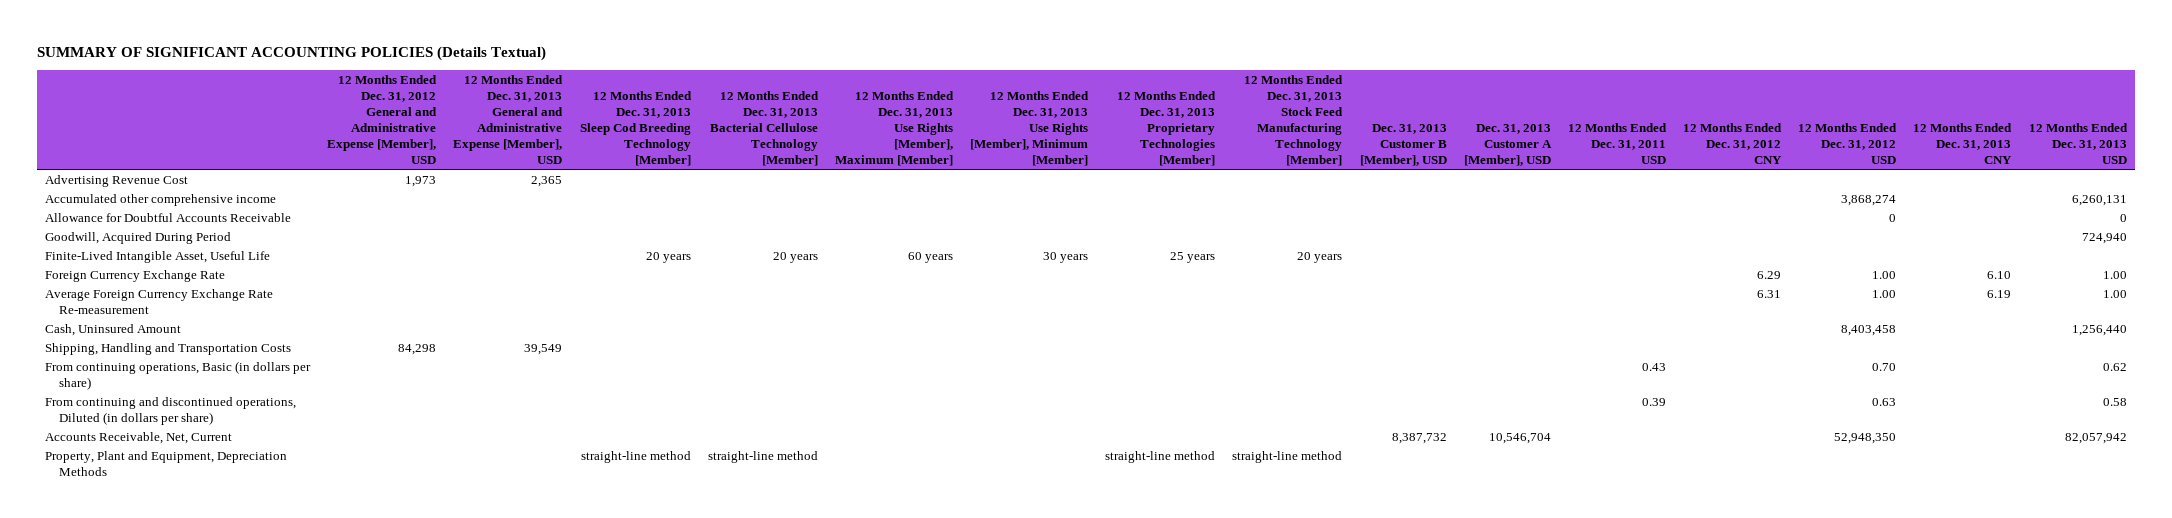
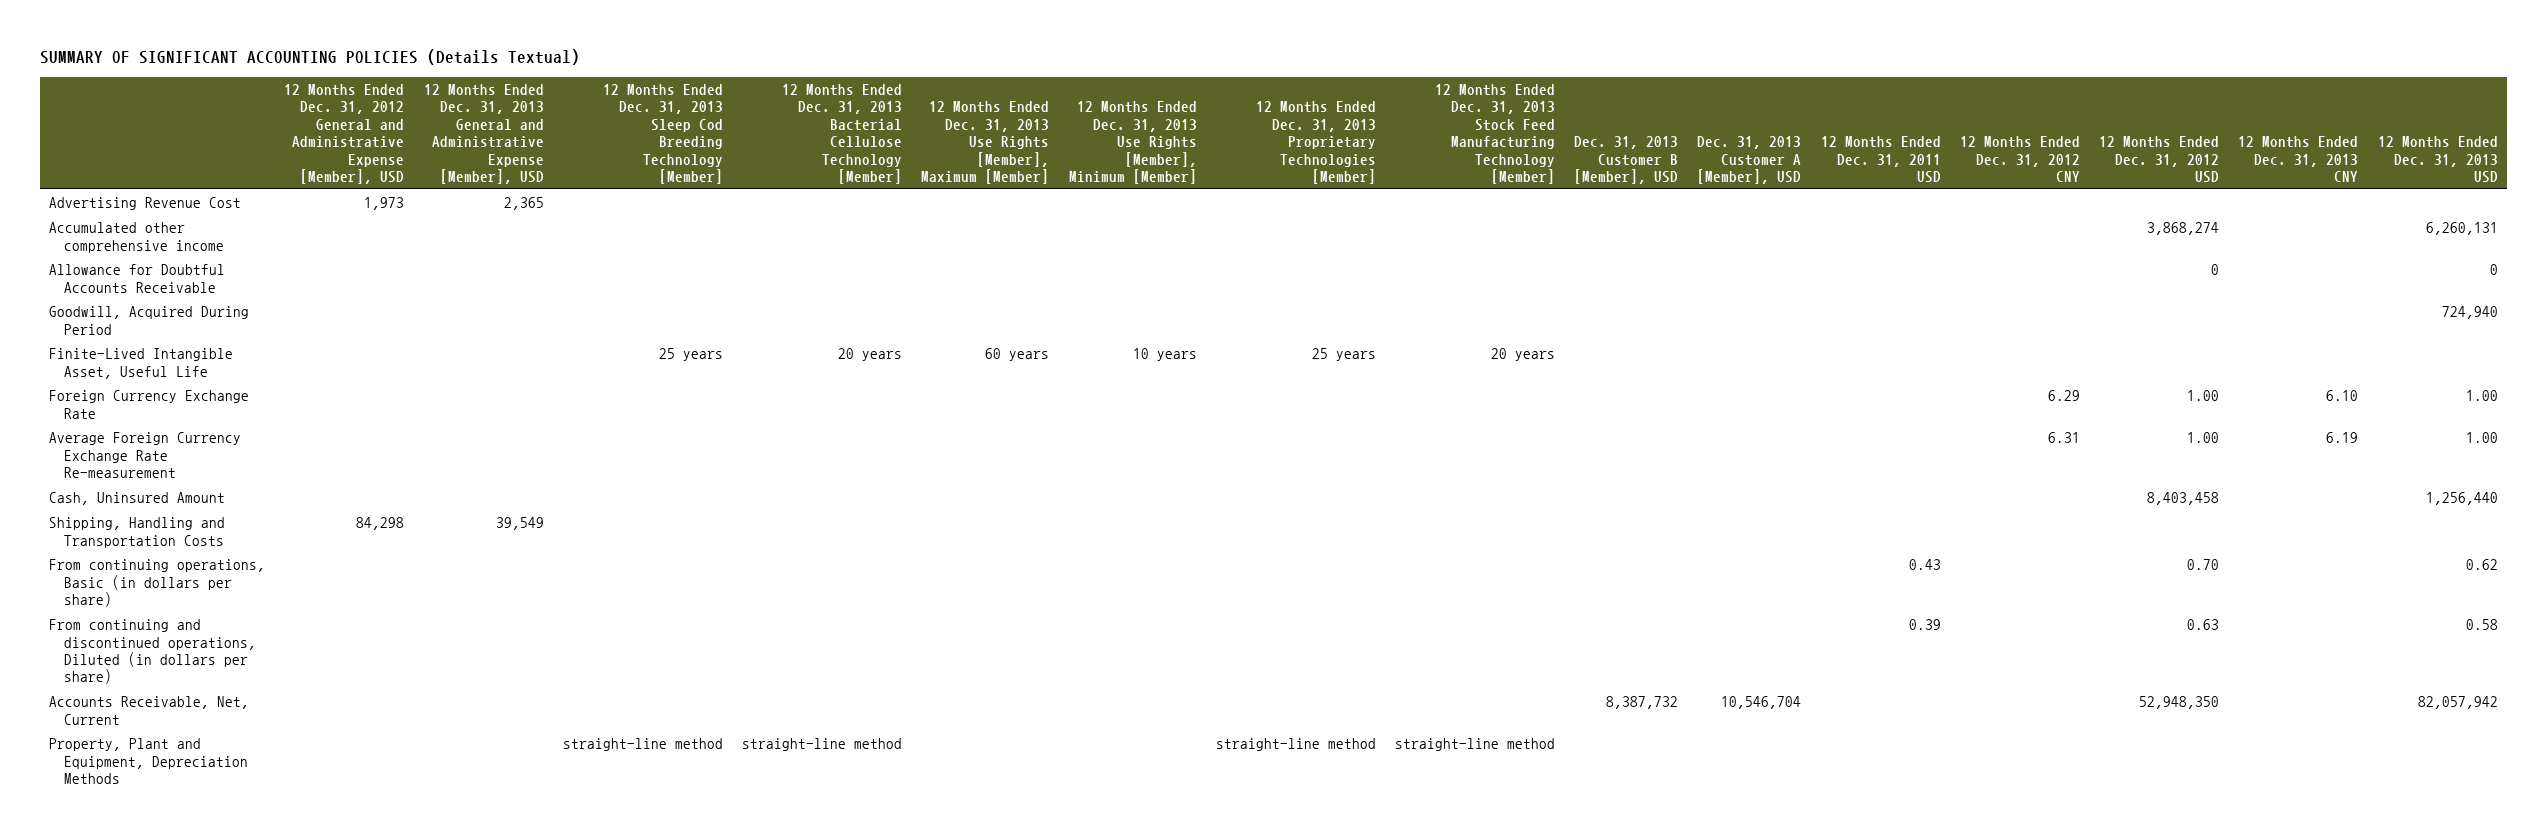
- Finite-Lived Intangible Asset, Useful Life | | | 20 years | 20 years | 60 years | 30 years | 25 years | 20 years | | | | | | |
+ Finite-Lived Intangible Asset, Useful Life | | | 25 years | 20 years | 60 years | 10 years | 25 years | 20 years | | | | | | |

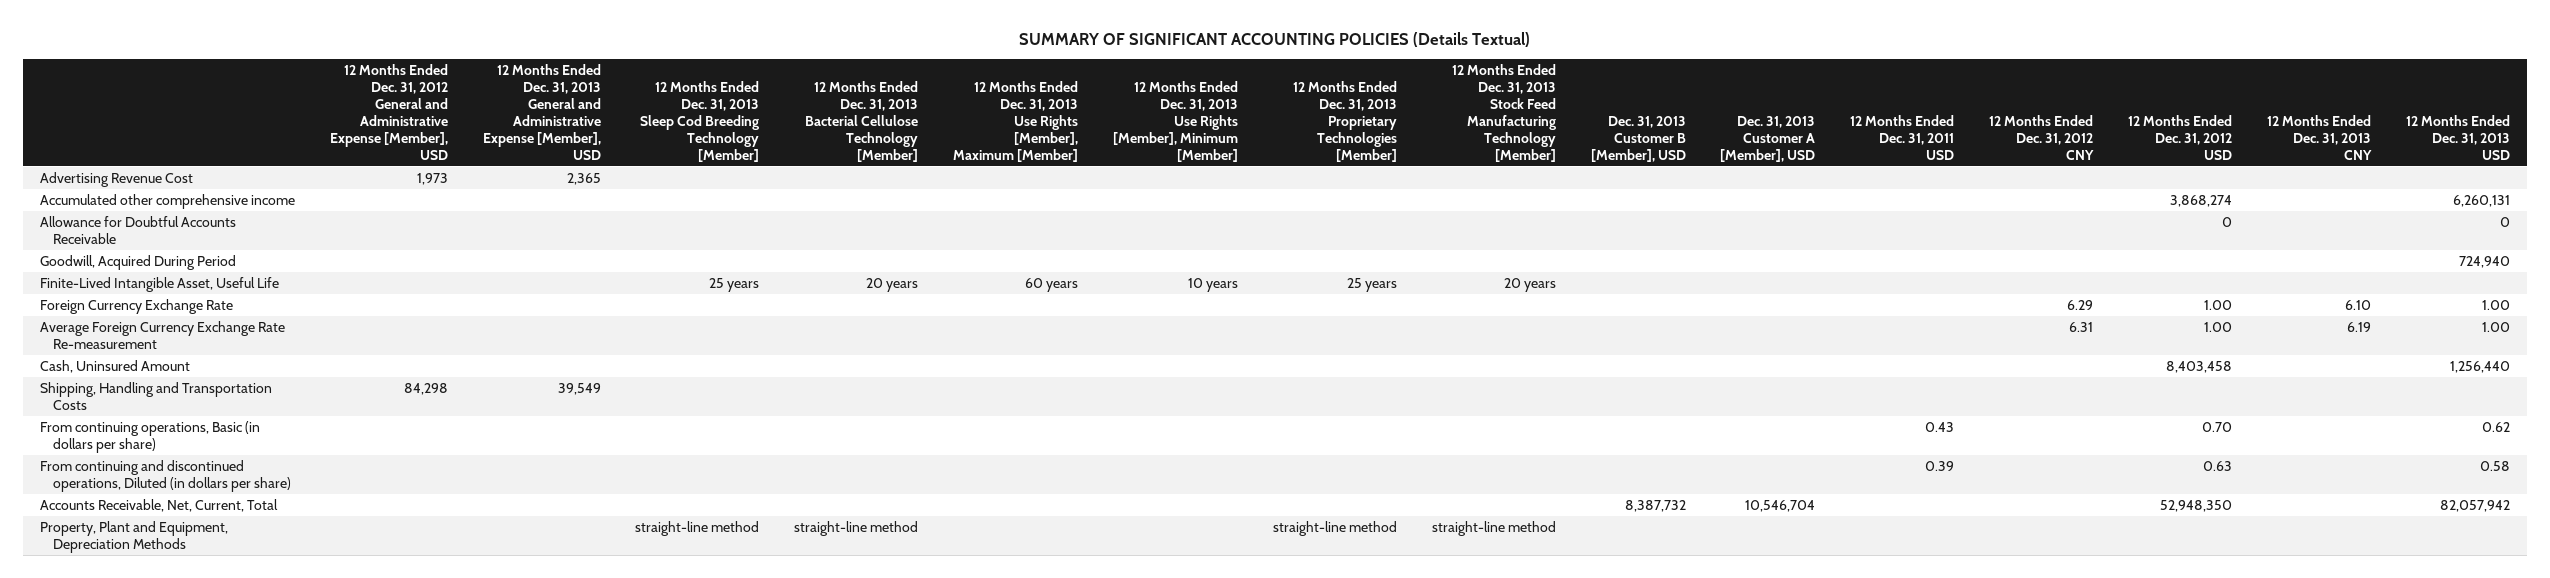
- Accounts Receivable, Net, Current | | | | | | | | | 8,387,732 | 10,546,704 | | | 52,948,350 | | 82,057,942
+ Accounts Receivable, Net, Current, Total | | | | | | | | | 8,387,732 | 10,546,704 | | | 52,948,350 | | 82,057,942

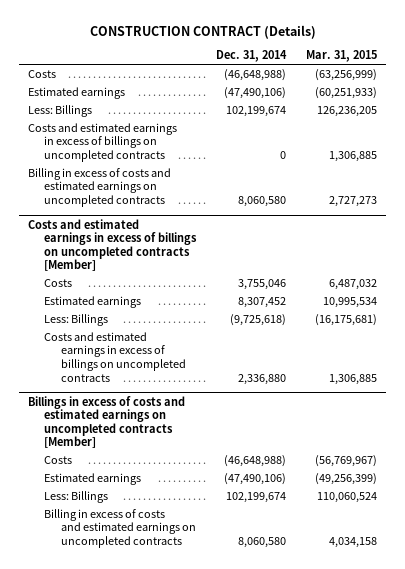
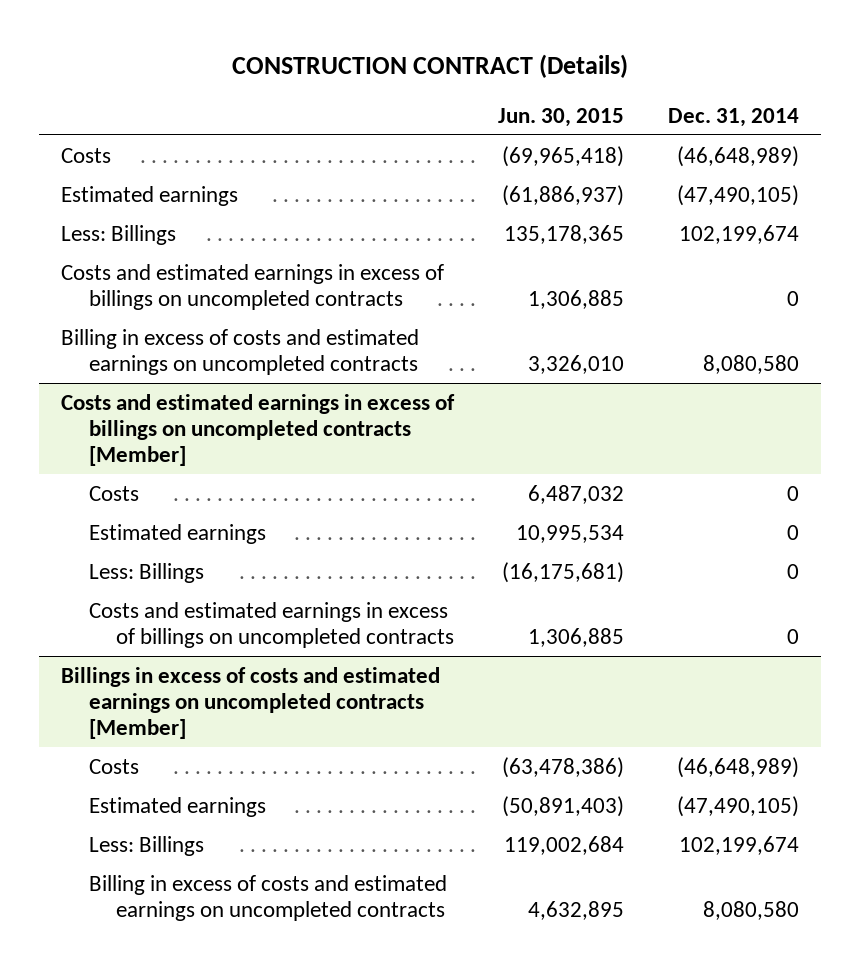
- | Dec. 31, 2014 | Mar. 31, 2015
+ | Jun. 30, 2015 | Dec. 31, 2014
- Costs | (46,648,988) | (63,256,999)
- Estimated earnings | (47,490,106) | (60,251,933)
+ Costs | (69,965,418) | (46,648,989)
+ Estimated earnings | (61,886,937) | (47,490,105)
- Billing in excess of costs and estimated earnings on uncompleted contracts | 8,060,580 | 2,727,273
+ Billing in excess of costs and estimated earnings on uncompleted contracts | 3,326,010 | 8,080,580
@ Costs and estimated earnings in excess of billings on uncompleted contracts [Member]
- Costs | 3,755,046 | 6,487,032
- Estimated earnings | 8,307,452 | 10,995,534
- Less: Billings | (9,725,618) | (16,175,681)
- Costs and estimated earnings in excess of billings on uncompleted contracts | 2,336,880 | 1,306,885
+ Costs | 6,487,032 | 0
+ Estimated earnings | 10,995,534 | 0
+ Less: Billings | (16,175,681) | 0
+ Costs and estimated earnings in excess of billings on uncompleted contracts | 1,306,885 | 0
@ Billings in excess of costs and estimated earnings on uncompleted contracts [Member]
- Costs | (46,648,988) | (56,769,967)
- Estimated earnings | (47,490,106) | (49,256,399)
+ Costs | (63,478,386) | (46,648,989)
+ Estimated earnings | (50,891,403) | (47,490,105)
- Billing in excess of costs and estimated earnings on uncompleted contracts | 8,060,580 | 4,034,158
+ Billing in excess of costs and estimated earnings on uncompleted contracts | 4,632,895 | 8,080,580

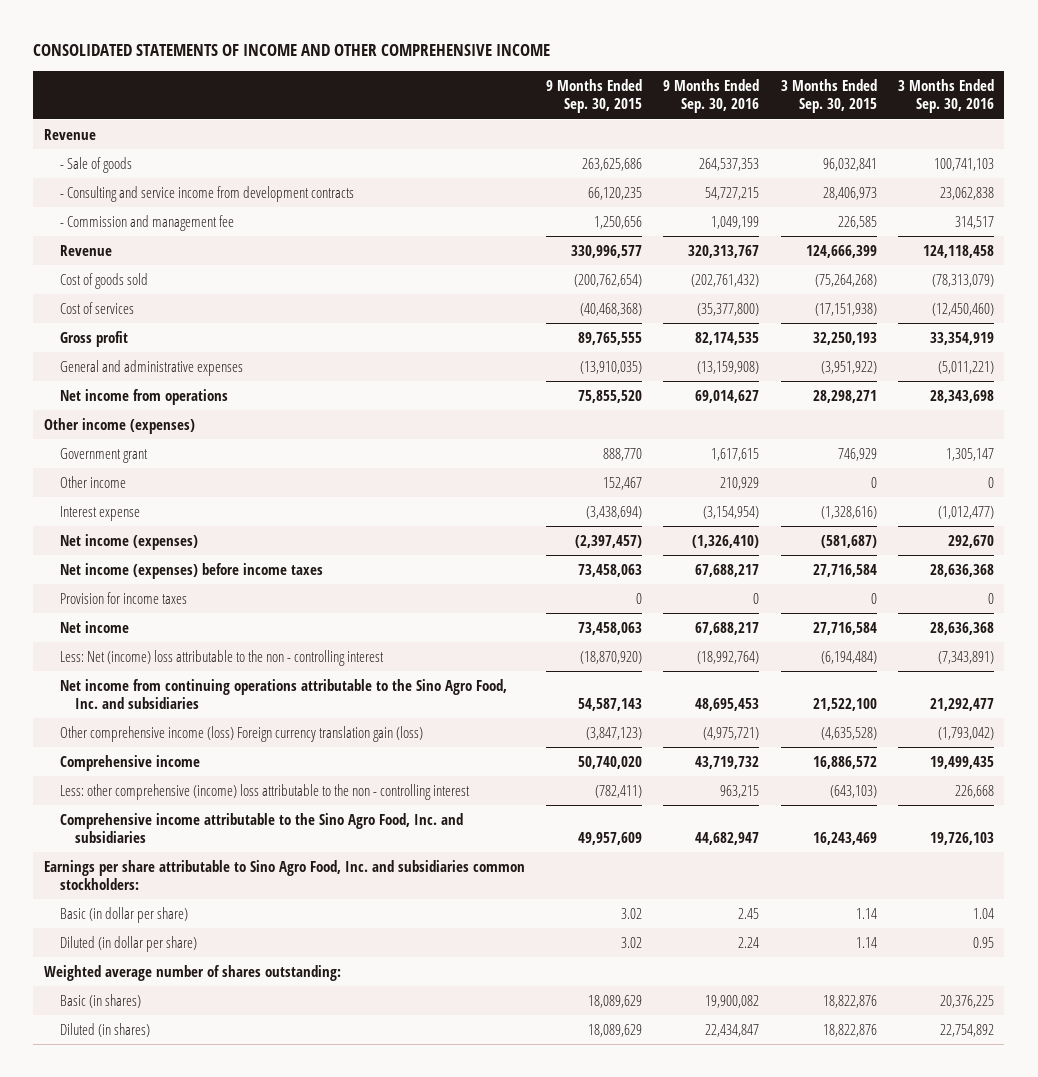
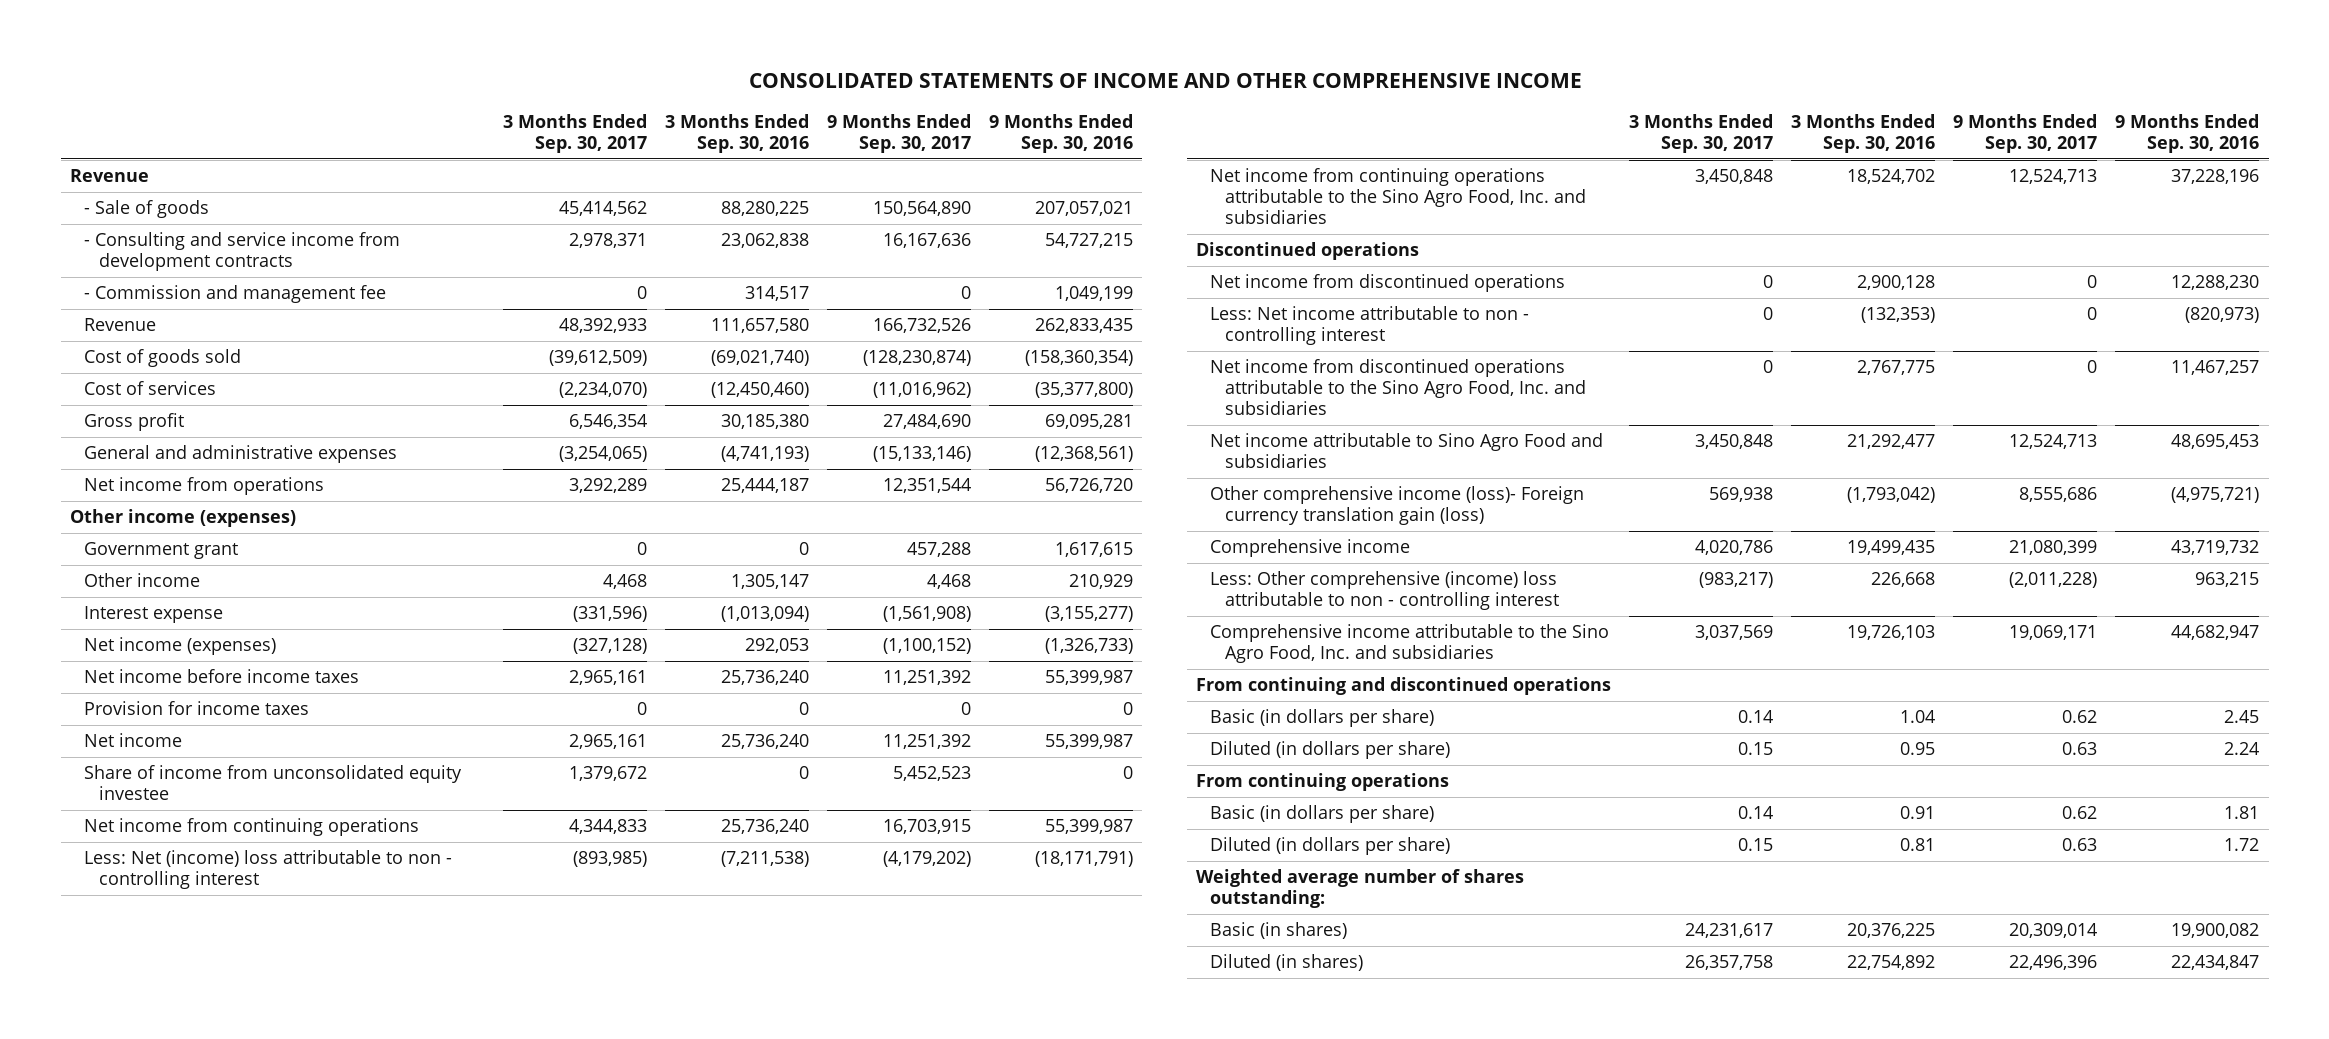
- | 9 Months Ended Sep. 30, 2015 | 9 Months Ended Sep. 30, 2016 | 3 Months Ended Sep. 30, 2015 | 3 Months Ended Sep. 30, 2016
+ | 3 Months Ended Sep. 30, 2017 | 3 Months Ended Sep. 30, 2016 | 9 Months Ended Sep. 30, 2017 | 9 Months Ended Sep. 30, 2016
- - Sale of goods | 263,625,686 | 264,537,353 | 96,032,841 | 100,741,103
+ - Sale of goods | 45,414,562 | 88,280,225 | 150,564,890 | 207,057,021
- Revenue | 330,996,577 | 320,313,767 | 124,666,399 | 124,118,458
- Cost of goods sold | (200,762,654) | (202,761,432) | (75,264,268) | (78,313,079)
+ Revenue | 48,392,933 | 111,657,580 | 166,732,526 | 262,833,435
+ Cost of goods sold | (39,612,509) | (69,021,740) | (128,230,874) | (158,360,354)
- Gross profit | 89,765,555 | 82,174,535 | 32,250,193 | 33,354,919
- General and administrative expenses | (13,910,035) | (13,159,908) | (3,951,922) | (5,011,221)
- Net income from operations | 75,855,520 | 69,014,627 | 28,298,271 | 28,343,698
+ Gross profit | 6,546,354 | 30,185,380 | 27,484,690 | 69,095,281
+ General and administrative expenses | (3,254,065) | (4,741,193) | (15,133,146) | (12,368,561)
+ Net income from operations | 3,292,289 | 25,444,187 | 12,351,544 | 56,726,720
- Government grant | 888,770 | 1,617,615 | 746,929 | 1,305,147
- Other income | 152,467 | 210,929 | 0 | 0
- Interest expense | (3,438,694) | (3,154,954) | (1,328,616) | (1,012,477)
- Net income (expenses) | (2,397,457) | (1,326,410) | (581,687) | 292,670
- Net income (expenses) before income taxes | 73,458,063 | 67,688,217 | 27,716,584 | 28,636,368
+ Government grant | 0 | 0 | 457,288 | 1,617,615
+ Other income | 4,468 | 1,305,147 | 4,468 | 210,929
+ Interest expense | (331,596) | (1,013,094) | (1,561,908) | (3,155,277)
+ Net income (expenses) | (327,128) | 292,053 | (1,100,152) | (1,326,733)
+ Net income before income taxes | 2,965,161 | 25,736,240 | 11,251,392 | 55,399,987
- Net income | 73,458,063 | 67,688,217 | 27,716,584 | 28,636,368
- Less: Net (income) loss attributable to the non - controlling interest | (18,870,920) | (18,992,764) | (6,194,484) | (7,343,891)
- Net income from continuing operations attributable to the Sino Agro Food, Inc. and subsidiaries | 54,587,143 | 48,695,453 | 21,522,100 | 21,292,477
- Other comprehensive income (loss) Foreign currency translation gain (loss) | (3,847,123) | (4,975,721) | (4,635,528) | (1,793,042)
+ Net income | 2,965,161 | 25,736,240 | 11,251,392 | 55,399,987
+ Share of income from unconsolidated equity investee | 1,379,672 | 0 | 5,452,523 | 0
+ Net income from continuing operations | 4,344,833 | 25,736,240 | 16,703,915 | 55,399,987
+ Less: Net (income) loss attributable to non - controlling interest | (893,985) | (7,211,538) | (4,179,202) | (18,171,791)
+ Net income from continuing operations attributable to the Sino Agro Food, Inc. and subsidiaries | 3,450,848 | 18,524,702 | 12,524,713 | 37,228,196
+ Discontinued operations
+ Net income from discontinued operations | 0 | 2,900,128 | 0 | 12,288,230
+ Less: Net income attributable to non - controlling interest | 0 | (132,353) | 0 | (820,973)
+ Net income from discontinued operations attributable to the Sino Agro Food, Inc. and subsidiaries | 0 | 2,767,775 | 0 | 11,467,257
+ Net income attributable to Sino Agro Food and subsidiaries | 3,450,848 | 21,292,477 | 12,524,713 | 48,695,453
+ Other comprehensive income (loss)- Foreign currency translation gain (loss) | 569,938 | (1,793,042) | 8,555,686 | (4,975,721)
- Less: other comprehensive (income) loss attributable to the non - controlling interest | (782,411) | 963,215 | (643,103) | 226,668
+ Less: Other comprehensive (income) loss attributable to non - controlling interest | (983,217) | 226,668 | (2,011,228) | 963,215
- Earnings per share attributable to Sino Agro Food, Inc. and subsidiaries common stockholders:
- Basic (in dollar per share) | 3.02 | 2.45 | 1.14 | 1.04
- Diluted (in dollar per share) | 3.02 | 2.24 | 1.14 | 0.95
+ From continuing and discontinued operations
+ Basic (in dollars per share) | 0.14 | 1.04 | 0.62 | 2.45
+ Diluted (in dollars per share) | 0.15 | 0.95 | 0.63 | 2.24
+ From continuing operations
+ Basic (in dollars per share) | 0.14 | 0.91 | 0.62 | 1.81
+ Diluted (in dollars per share) | 0.15 | 0.81 | 0.63 | 1.72

